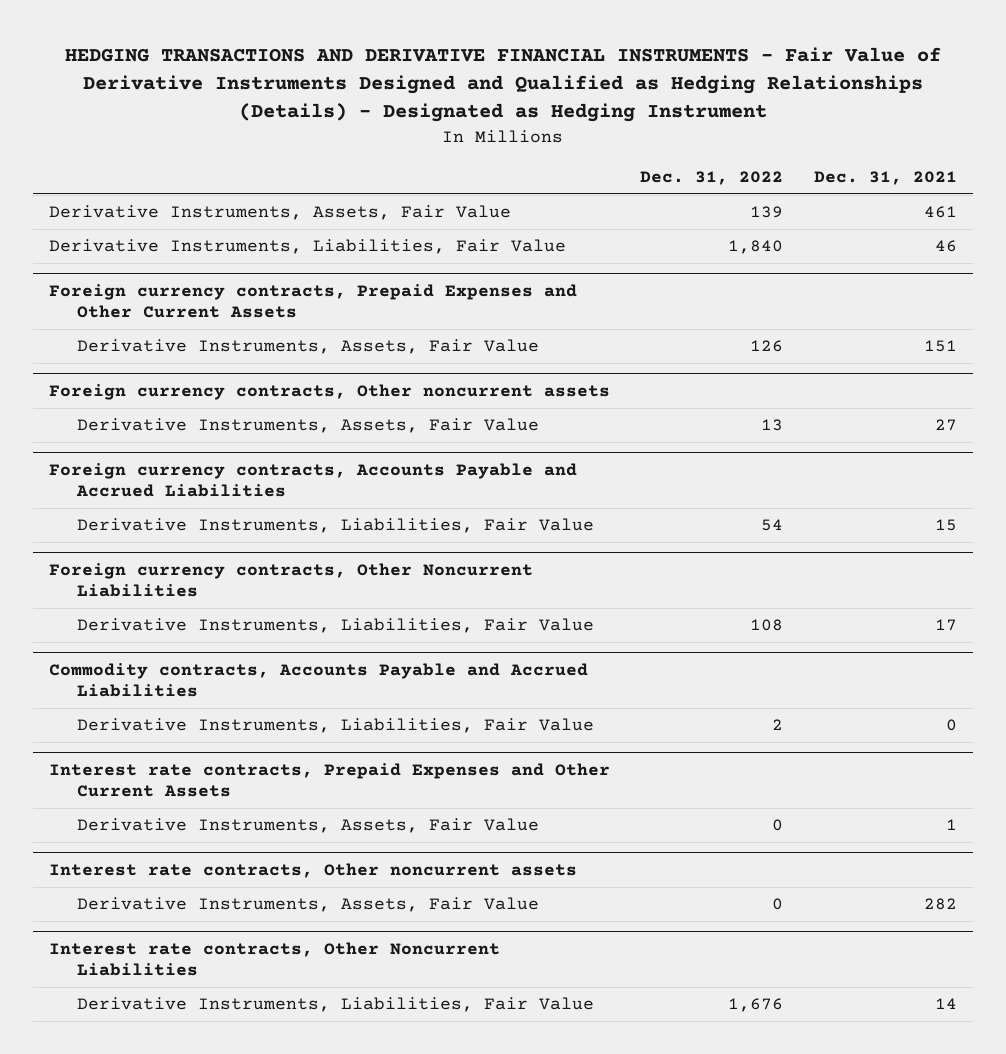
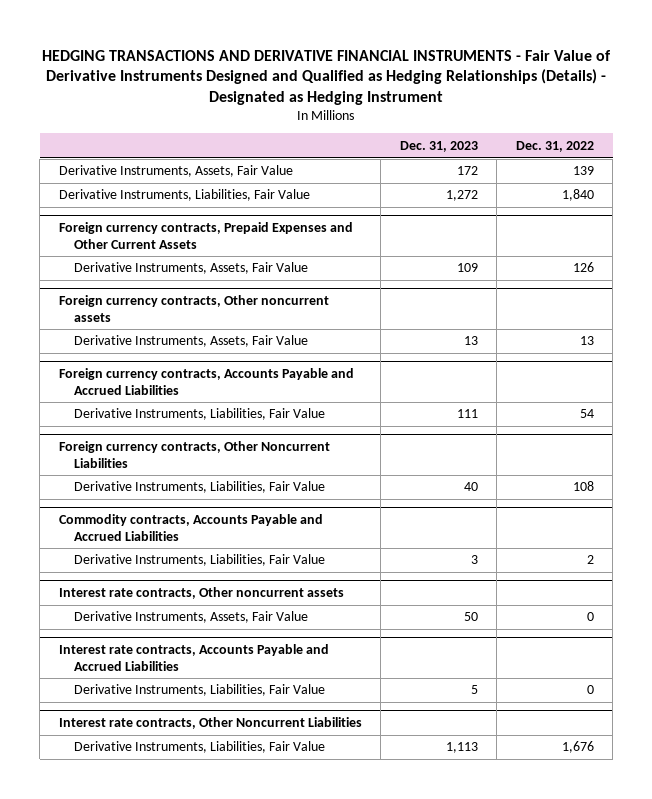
- | Dec. 31, 2022 | Dec. 31, 2021
+ | Dec. 31, 2023 | Dec. 31, 2022
- Interest rate contracts, Prepaid Expenses and Other Current Assets
- Derivative Instruments, Assets, Fair Value | 0 | 1
+ Interest rate contracts, Accounts Payable and Accrued Liabilities
+ Derivative Instruments, Liabilities, Fair Value | 5 | 0

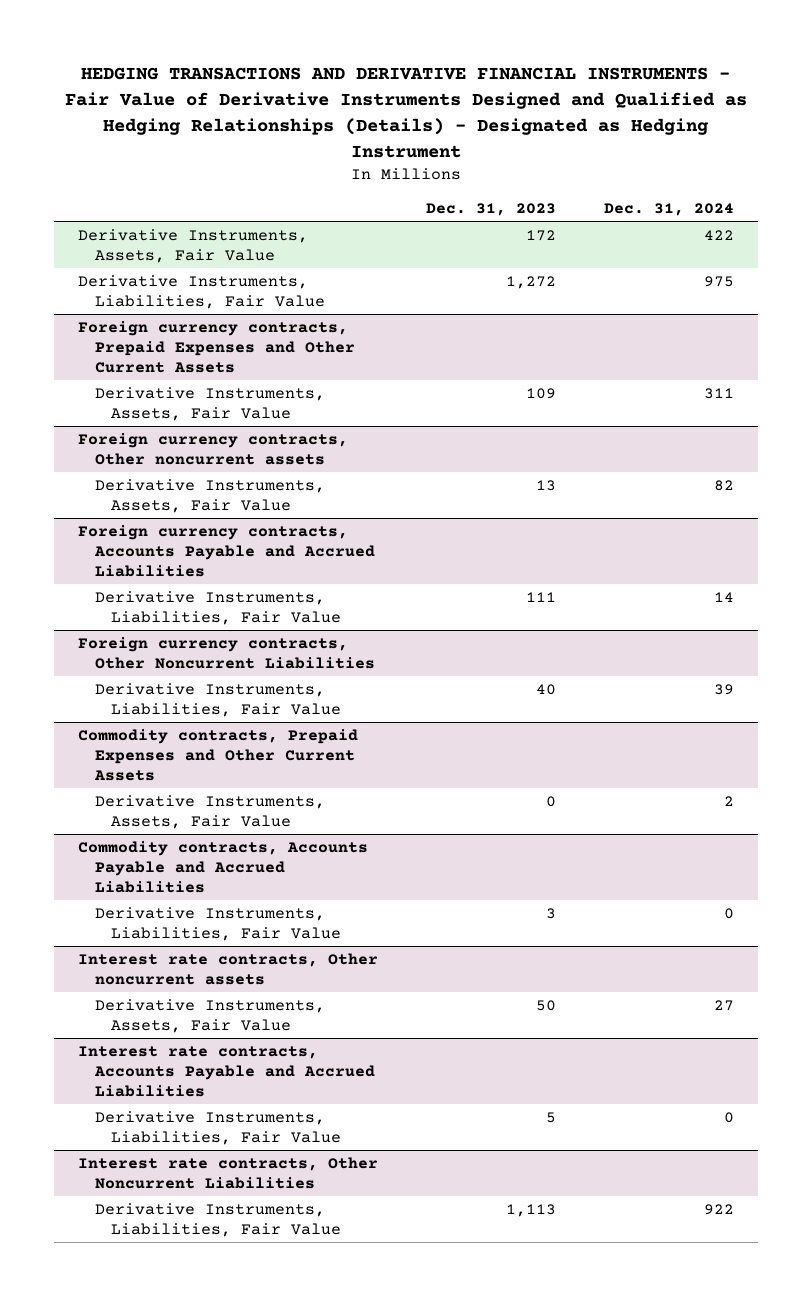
- | Dec. 31, 2023 | Dec. 31, 2022
+ | Dec. 31, 2023 | Dec. 31, 2024
+ Commodity contracts, Prepaid Expenses and Other Current Assets
+ Derivative Instruments, Assets, Fair Value | 0 | 2

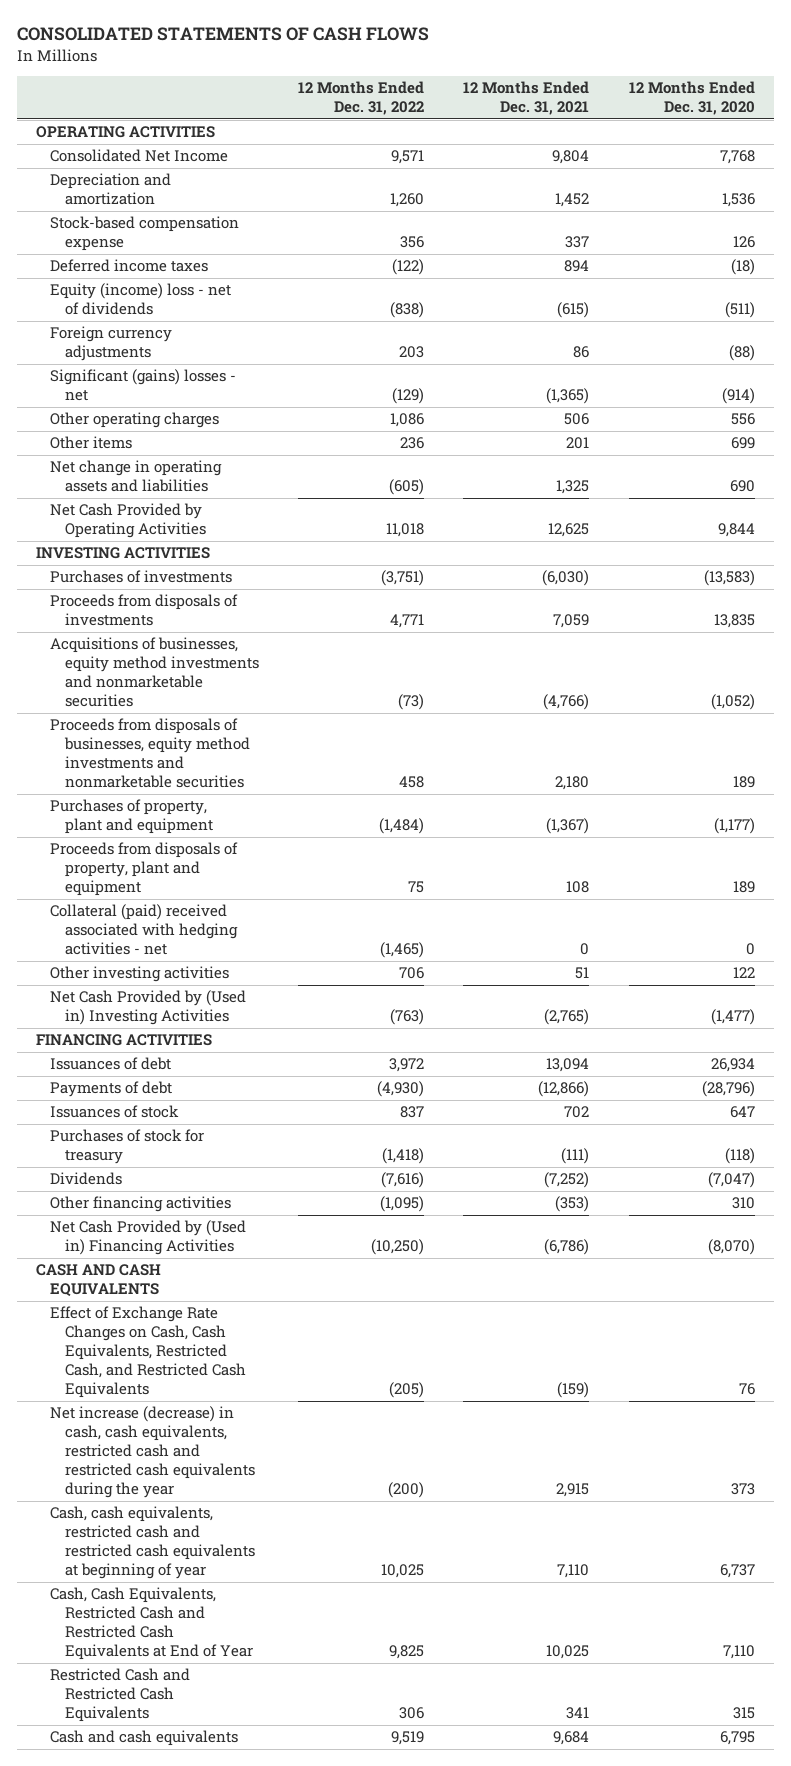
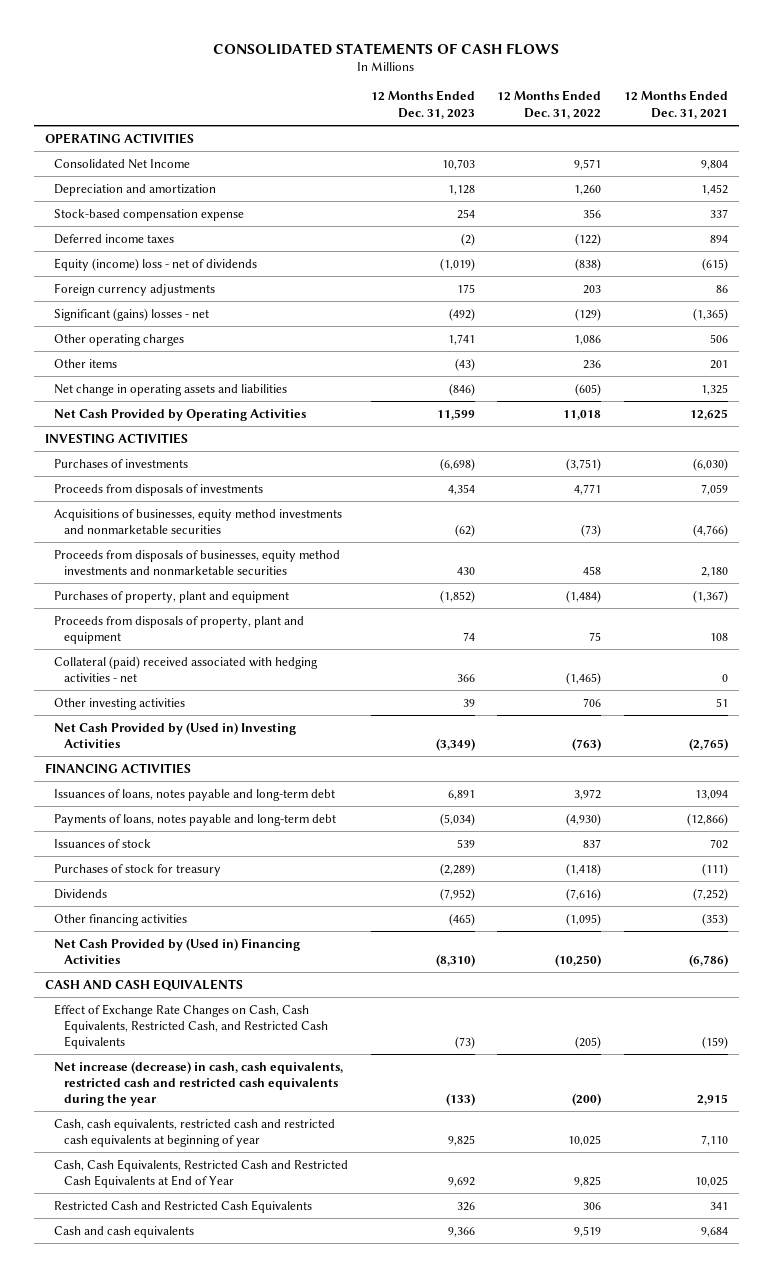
- | 12 Months Ended Dec. 31, 2022 | 12 Months Ended Dec. 31, 2021 | 12 Months Ended Dec. 31, 2020
+ | 12 Months Ended Dec. 31, 2023 | 12 Months Ended Dec. 31, 2022 | 12 Months Ended Dec. 31, 2021
- Issuances of debt | 3,972 | 13,094 | 26,934
- Payments of debt | (4,930) | (12,866) | (28,796)
+ Issuances of loans, notes payable and long-term debt | 6,891 | 3,972 | 13,094
+ Payments of loans, notes payable and long-term debt | (5,034) | (4,930) | (12,866)

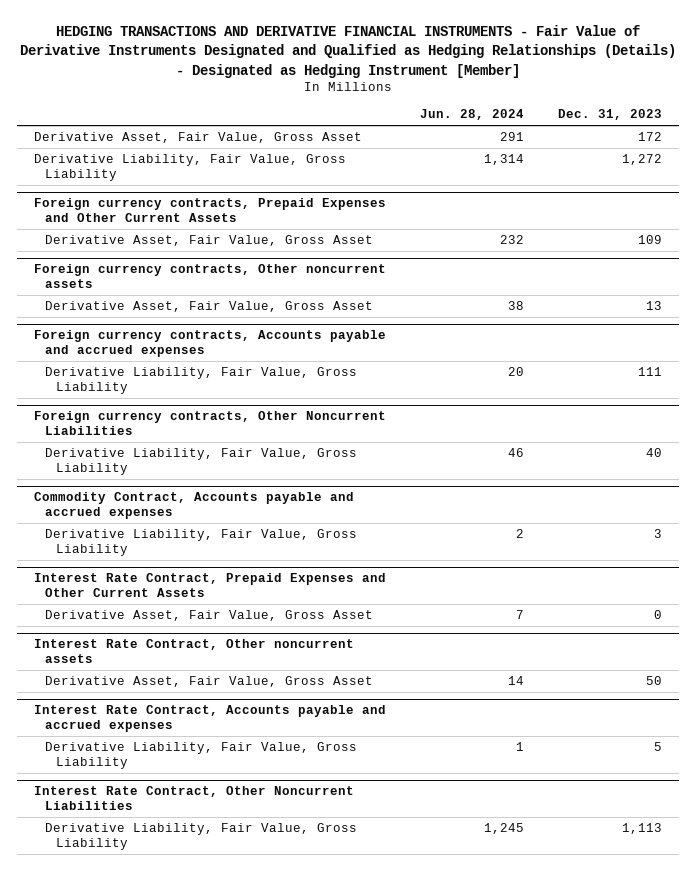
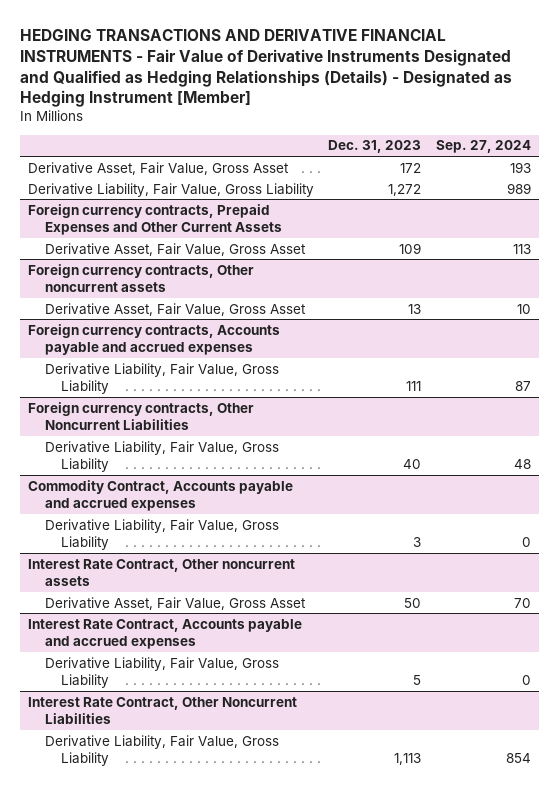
- | Jun. 28, 2024 | Dec. 31, 2023
+ | Dec. 31, 2023 | Sep. 27, 2024
- Interest Rate Contract, Prepaid Expenses and Other Current Assets
- Derivative Asset, Fair Value, Gross Asset | 7 | 0

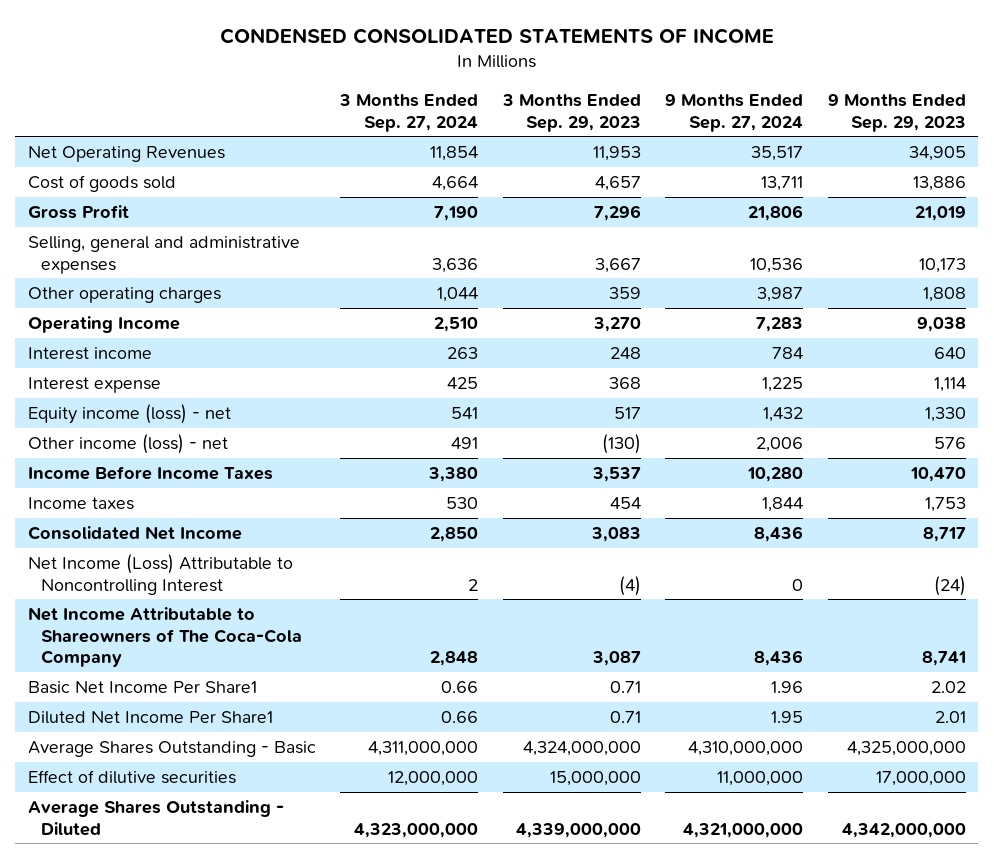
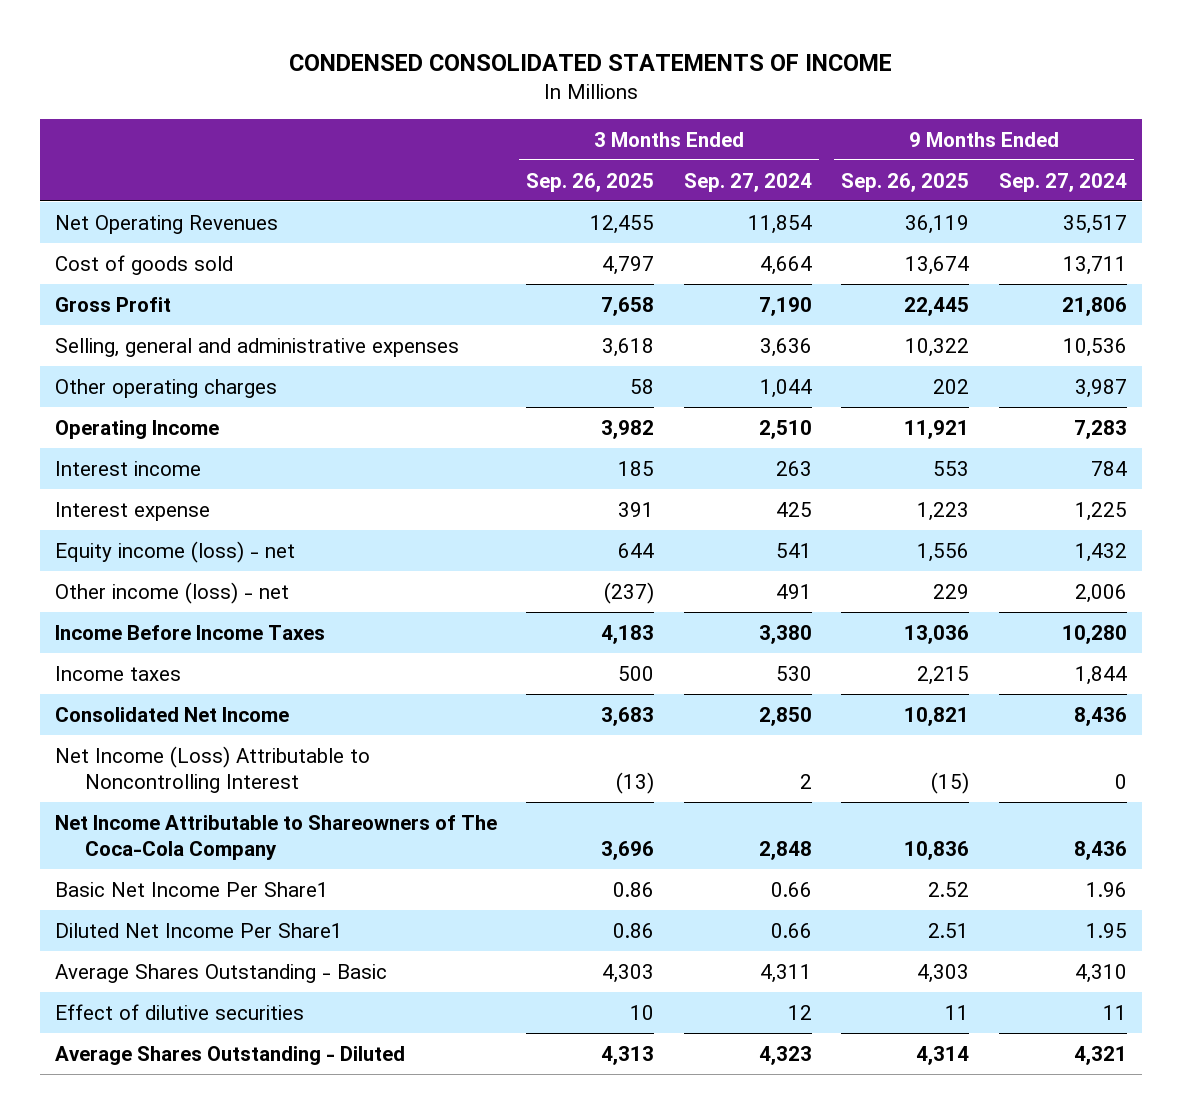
- | 3 Months Ended Sep. 27, 2024 | 3 Months Ended Sep. 29, 2023 | 9 Months Ended Sep. 27, 2024 | 9 Months Ended Sep. 29, 2023
+ | 3 Months Ended Sep. 26, 2025 | 3 Months Ended Sep. 27, 2024 | 9 Months Ended Sep. 26, 2025 | 9 Months Ended Sep. 27, 2024
- Average Shares Outstanding - Basic | 4,311,000,000 | 4,324,000,000 | 4,310,000,000 | 4,325,000,000
- Effect of dilutive securities | 12,000,000 | 15,000,000 | 11,000,000 | 17,000,000
- Average Shares Outstanding - Diluted | 4,323,000,000 | 4,339,000,000 | 4,321,000,000 | 4,342,000,000
+ Average Shares Outstanding - Basic | 4,303 | 4,311 | 4,303 | 4,310
+ Effect of dilutive securities | 10 | 12 | 11 | 11
+ Average Shares Outstanding - Diluted | 4,313 | 4,323 | 4,314 | 4,321

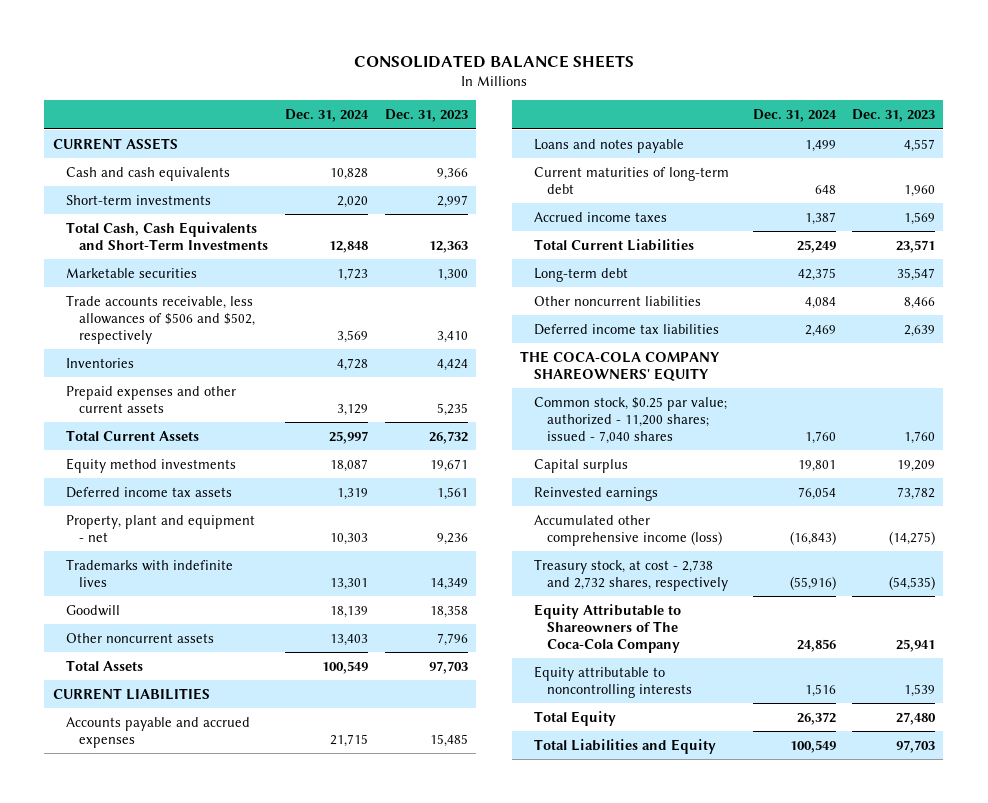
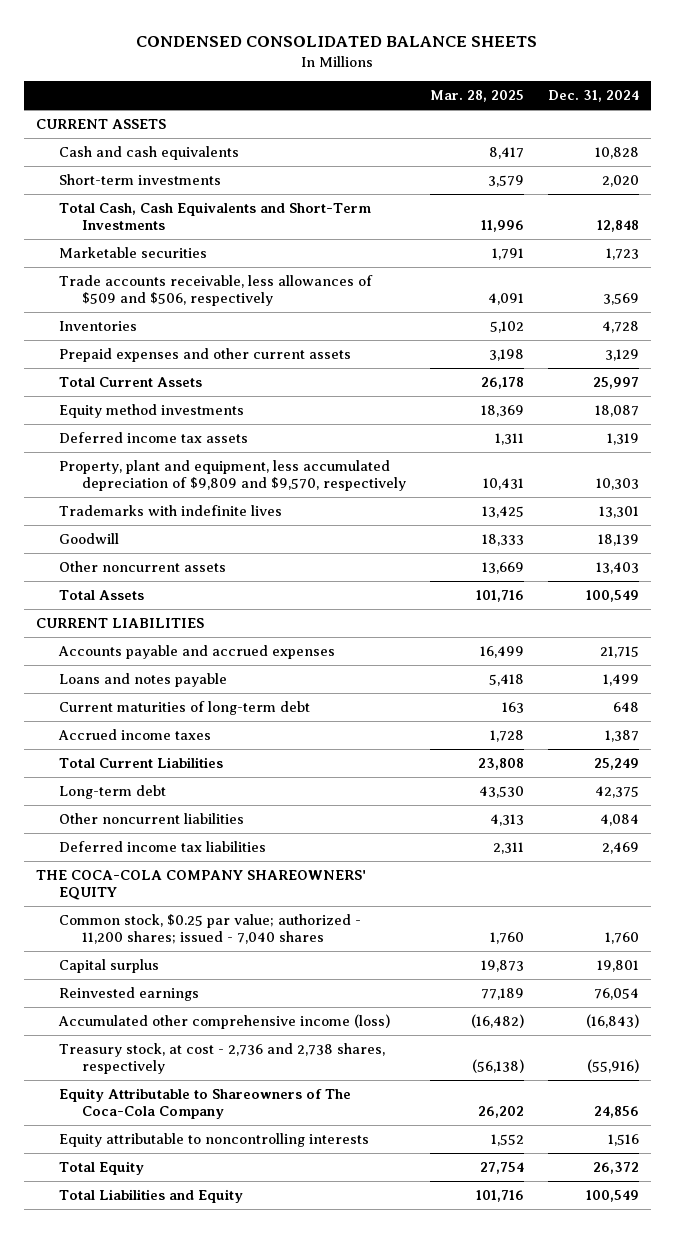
- CONSOLIDATED BALANCE SHEETS
+ CONDENSED CONSOLIDATED BALANCE SHEETS
- | Dec. 31, 2024 | Dec. 31, 2023
+ | Mar. 28, 2025 | Dec. 31, 2024
- Trade accounts receivable, less allowances of $506 and $502, respectively | 3,569 | 3,410
+ Trade accounts receivable, less allowances of $509 and $506, respectively | 4,091 | 3,569
- Property, plant and equipment - net | 10,303 | 9,236
+ Property, plant and equipment, less accumulated depreciation of $9,809 and $9,570, respectively | 10,431 | 10,303
- Treasury stock, at cost - 2,738 and 2,732 shares, respectively | (55,916) | (54,535)
+ Treasury stock, at cost - 2,736 and 2,738 shares, respectively | (56,138) | (55,916)

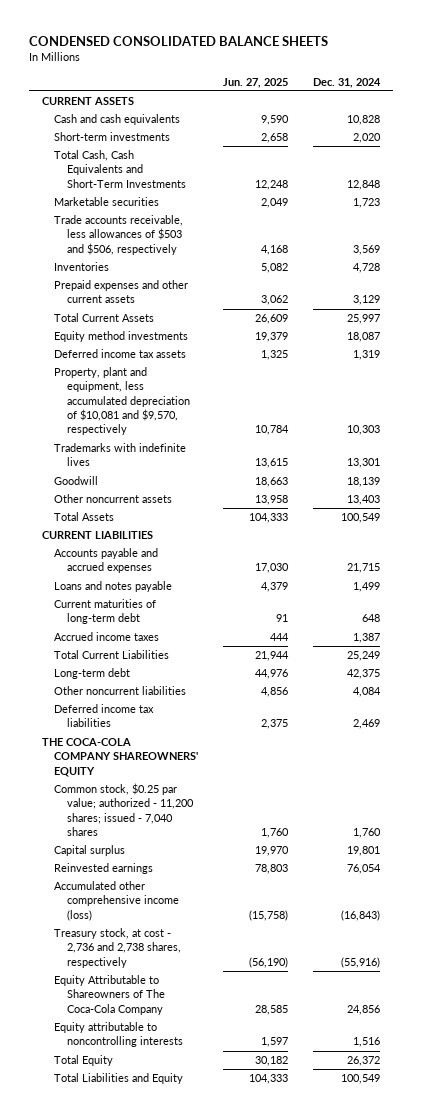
- | Mar. 28, 2025 | Dec. 31, 2024
+ | Jun. 27, 2025 | Dec. 31, 2024
- Trade accounts receivable, less allowances of $509 and $506, respectively | 4,091 | 3,569
+ Trade accounts receivable, less allowances of $503 and $506, respectively | 4,168 | 3,569
- Property, plant and equipment, less accumulated depreciation of $9,809 and $9,570, respectively | 10,431 | 10,303
+ Property, plant and equipment, less accumulated depreciation of $10,081 and $9,570, respectively | 10,784 | 10,303

